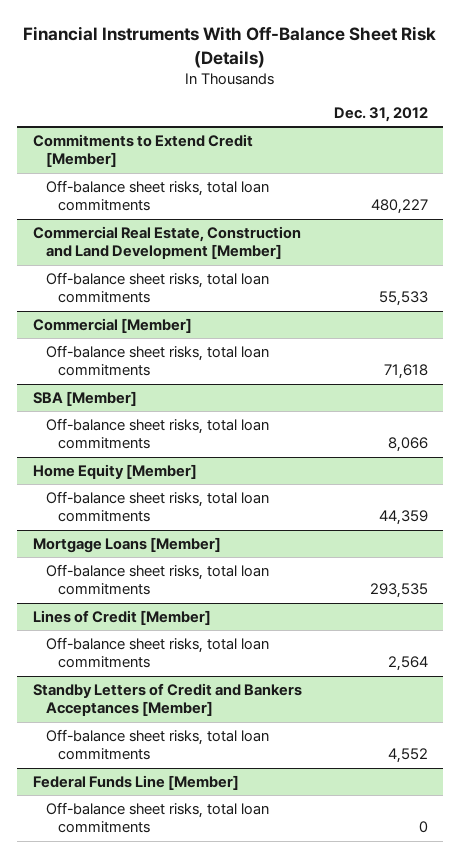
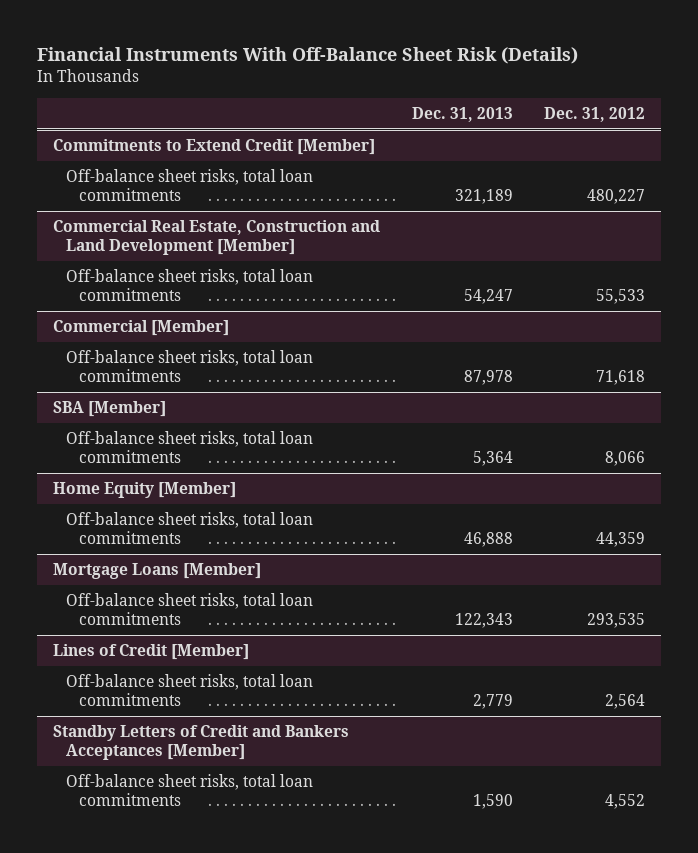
- | Dec. 31, 2012
+ | Dec. 31, 2013 | Dec. 31, 2012
- Federal Funds Line [Member]
- Off-balance sheet risks, total loan commitments | 0

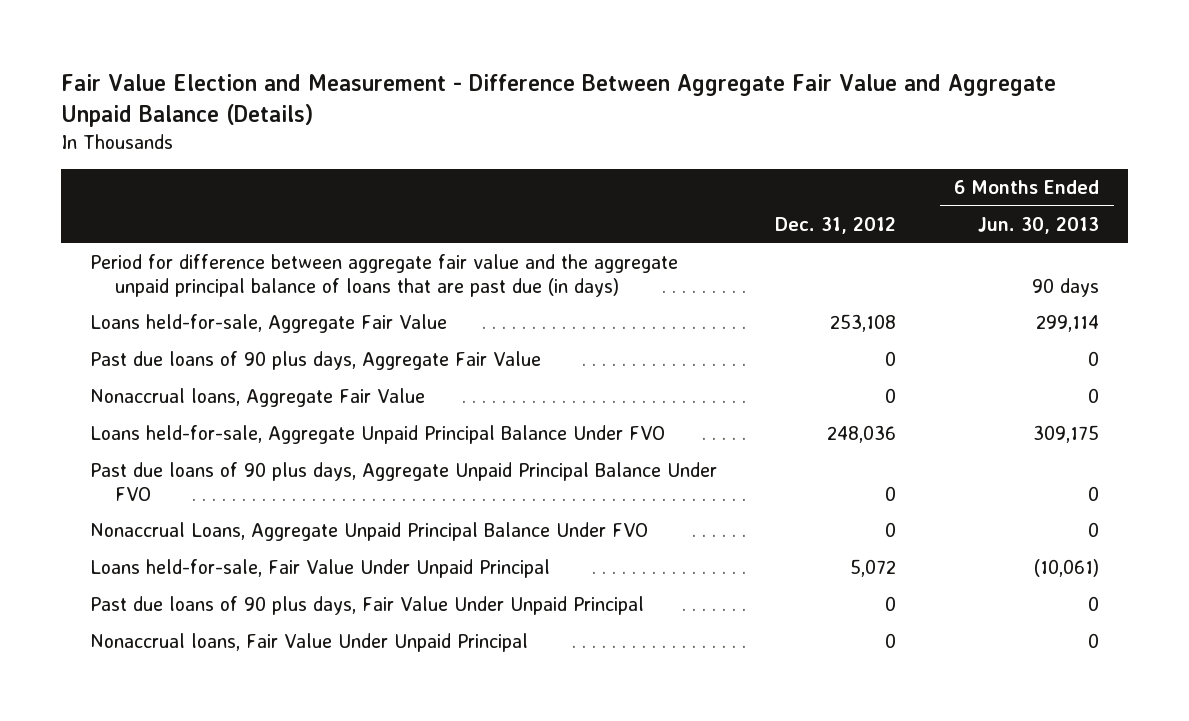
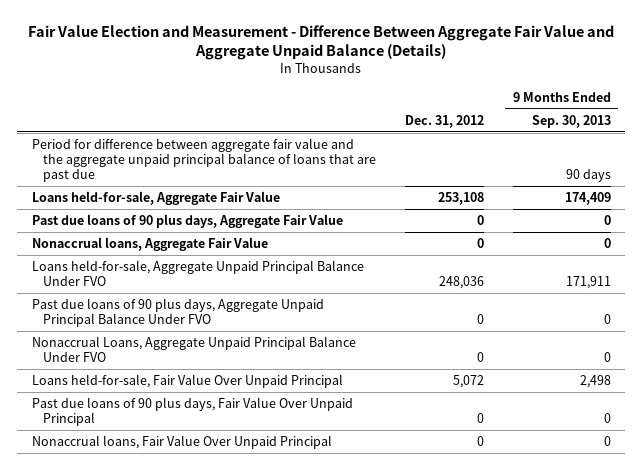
- | Dec. 31, 2012 | 6 Months Ended Jun. 30, 2013
+ | Dec. 31, 2012 | 9 Months Ended Sep. 30, 2013
- Period for difference between aggregate fair value and the aggregate unpaid principal balance of loans that are past due (in days) | | 90 days
+ Period for difference between aggregate fair value and the aggregate unpaid principal balance of loans that are past due | | 90 days
- Loans held-for-sale, Fair Value Under Unpaid Principal | 5,072 | (10,061)
- Past due loans of 90 plus days, Fair Value Under Unpaid Principal | 0 | 0
- Nonaccrual loans, Fair Value Under Unpaid Principal | 0 | 0
+ Loans held-for-sale, Fair Value Over Unpaid Principal | 5,072 | 2,498
+ Past due loans of 90 plus days, Fair Value Over Unpaid Principal | 0 | 0
+ Nonaccrual loans, Fair Value Over Unpaid Principal | 0 | 0

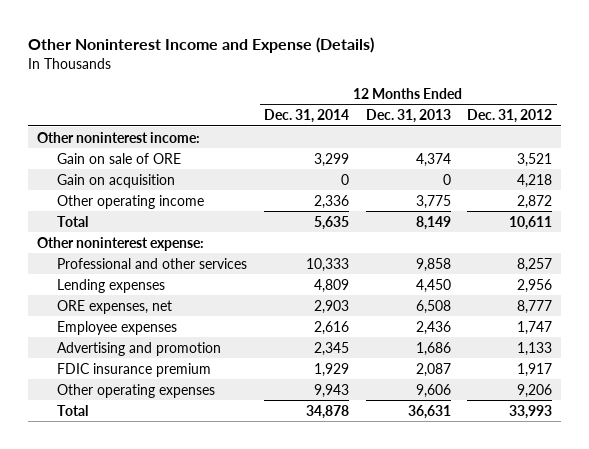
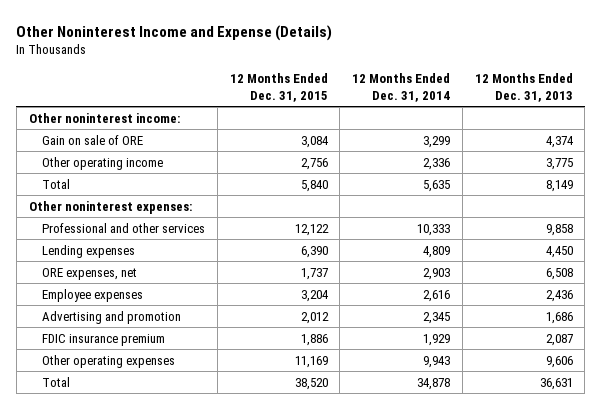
- | 12 Months Ended Dec. 31, 2014 | 12 Months Ended Dec. 31, 2013 | 12 Months Ended Dec. 31, 2012
+ | 12 Months Ended Dec. 31, 2015 | 12 Months Ended Dec. 31, 2014 | 12 Months Ended Dec. 31, 2013
- Gain on acquisition | 0 | 0 | 4,218
- Other noninterest expense:
+ Other noninterest expenses:

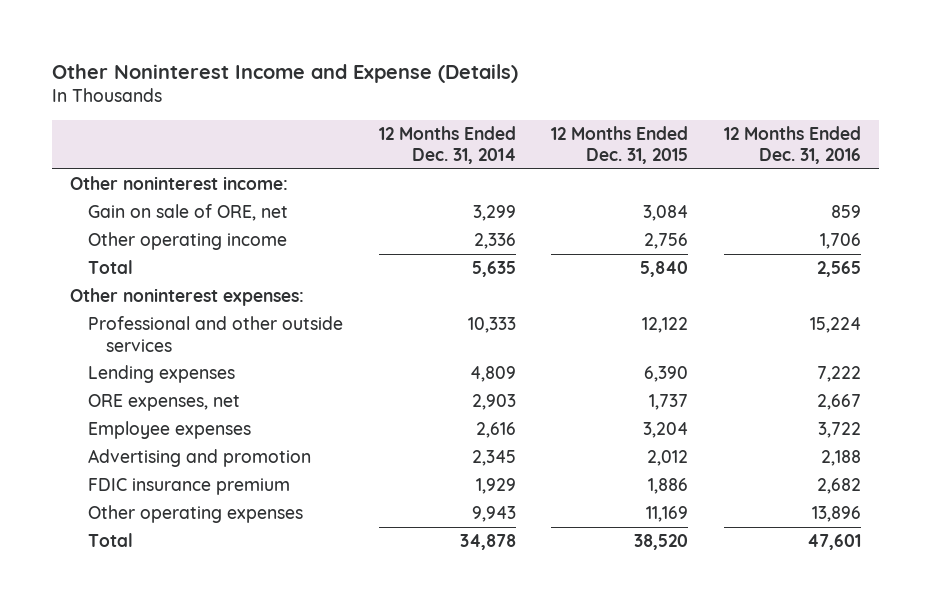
- | 12 Months Ended Dec. 31, 2015 | 12 Months Ended Dec. 31, 2014 | 12 Months Ended Dec. 31, 2013
+ | 12 Months Ended Dec. 31, 2014 | 12 Months Ended Dec. 31, 2015 | 12 Months Ended Dec. 31, 2016
- Gain on sale of ORE | 3,084 | 3,299 | 4,374
+ Gain on sale of ORE, net | 3,299 | 3,084 | 859
- Professional and other services | 12,122 | 10,333 | 9,858
+ Professional and other outside services | 10,333 | 12,122 | 15,224

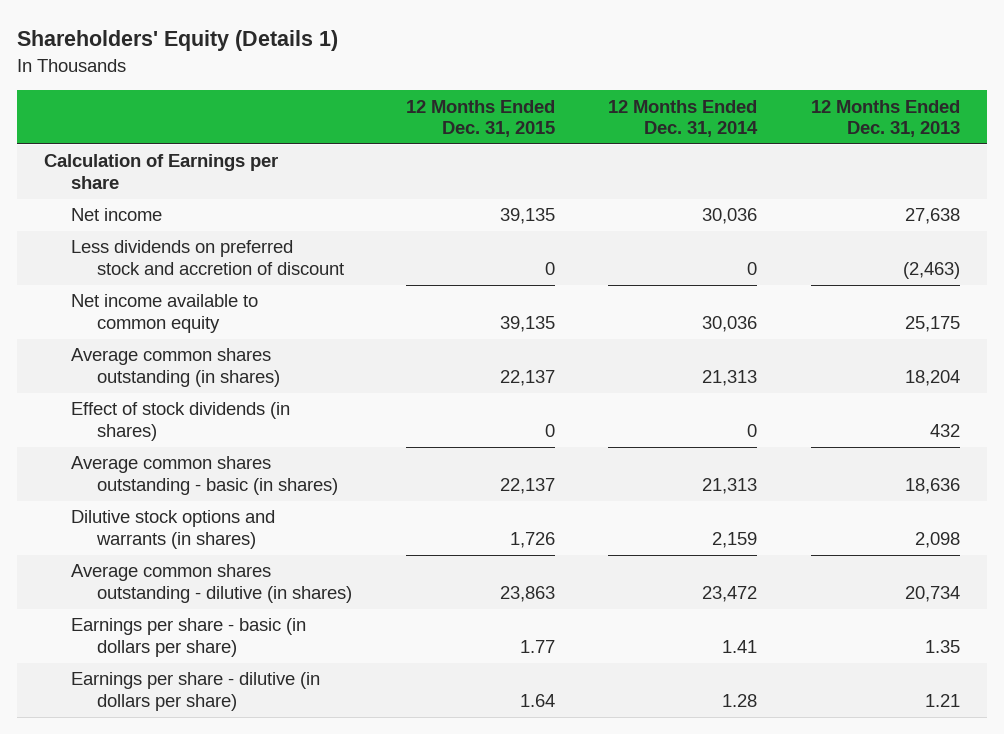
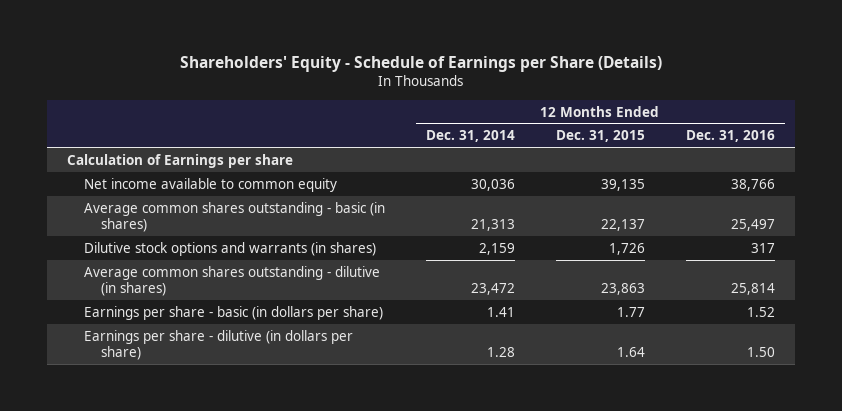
- Shareholders' Equity (Details 1)
+ Shareholders' Equity - Schedule of Earnings per Share (Details)
- | 12 Months Ended Dec. 31, 2015 | 12 Months Ended Dec. 31, 2014 | 12 Months Ended Dec. 31, 2013
+ | 12 Months Ended Dec. 31, 2014 | 12 Months Ended Dec. 31, 2015 | 12 Months Ended Dec. 31, 2016
- Net income | 39,135 | 30,036 | 27,638
- Less dividends on preferred stock and accretion of discount | 0 | 0 | (2,463)
- Average common shares outstanding (in shares) | 22,137 | 21,313 | 18,204
- Effect of stock dividends (in shares) | 0 | 0 | 432

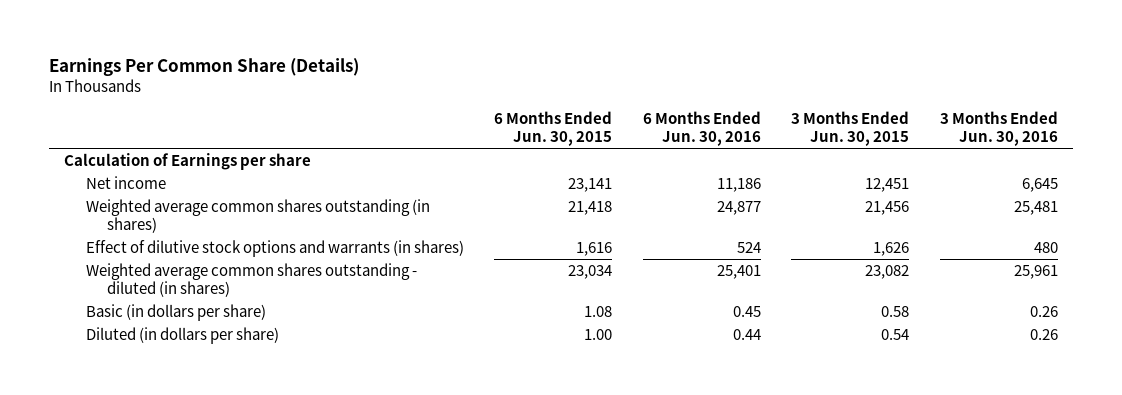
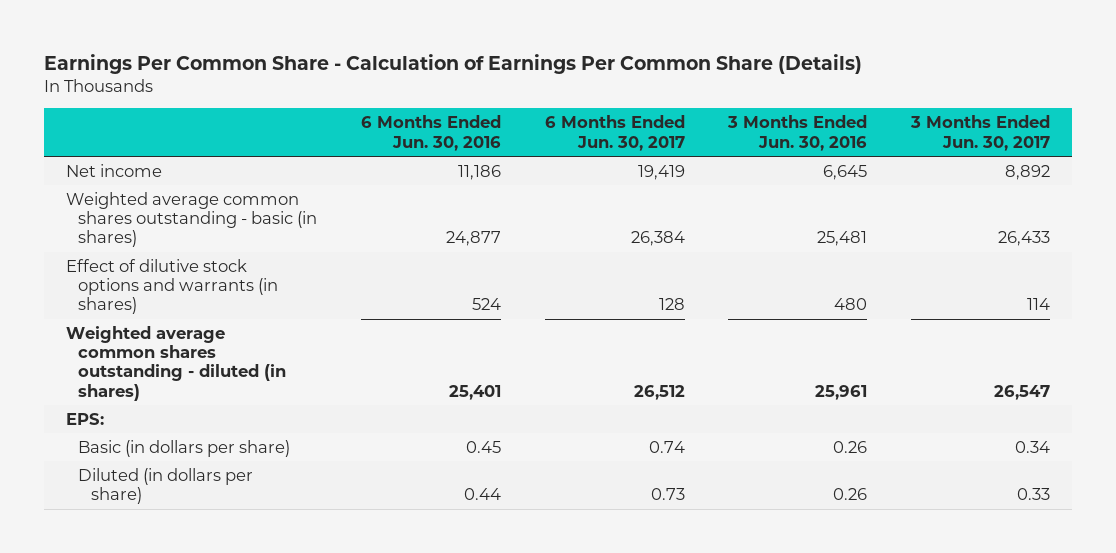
- Earnings Per Common Share (Details)
+ Earnings Per Common Share - Calculation of Earnings Per Common Share (Details)
- | 6 Months Ended Jun. 30, 2015 | 6 Months Ended Jun. 30, 2016 | 3 Months Ended Jun. 30, 2015 | 3 Months Ended Jun. 30, 2016
+ | 6 Months Ended Jun. 30, 2016 | 6 Months Ended Jun. 30, 2017 | 3 Months Ended Jun. 30, 2016 | 3 Months Ended Jun. 30, 2017
- Calculation of Earnings per share
- Weighted average common shares outstanding (in shares) | 21,418 | 24,877 | 21,456 | 25,481
+ Weighted average common shares outstanding - basic (in shares) | 24,877 | 26,384 | 25,481 | 26,433
+ EPS:

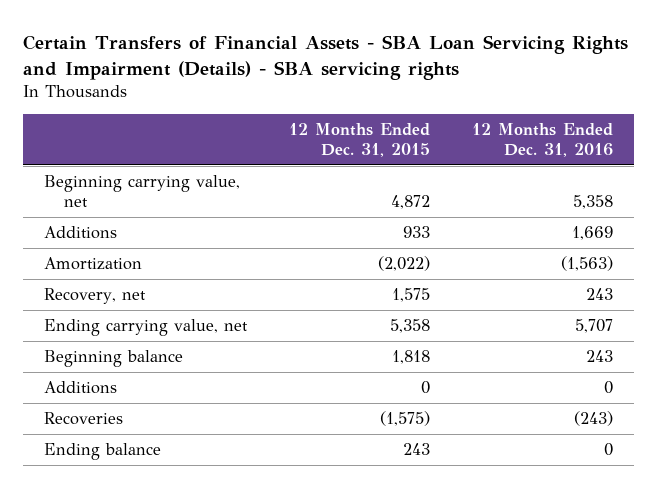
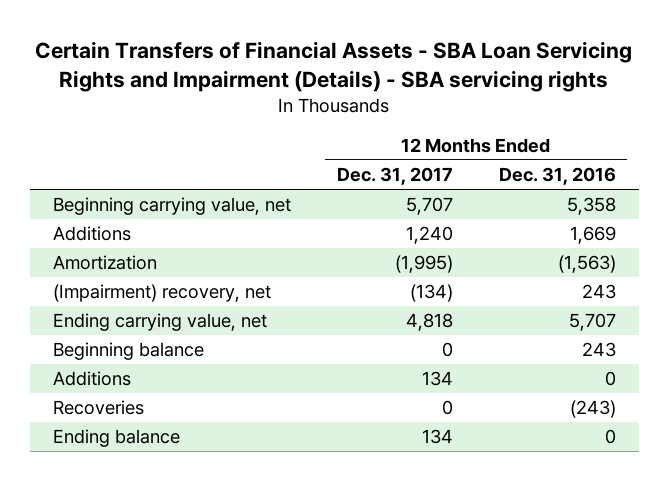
- | 12 Months Ended Dec. 31, 2015 | 12 Months Ended Dec. 31, 2016
+ | 12 Months Ended Dec. 31, 2017 | 12 Months Ended Dec. 31, 2016
- Recovery, net | 1,575 | 243
+ (Impairment) recovery, net | (134) | 243

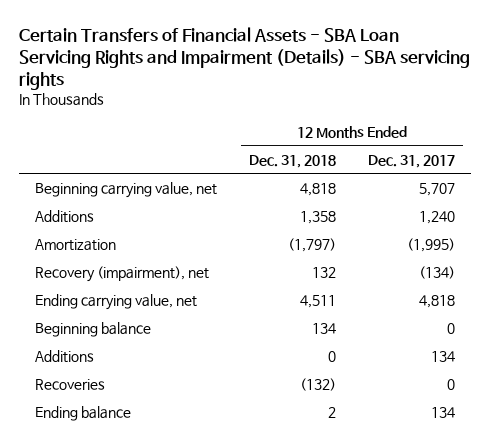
- | 12 Months Ended Dec. 31, 2017 | 12 Months Ended Dec. 31, 2016
+ | 12 Months Ended Dec. 31, 2018 | 12 Months Ended Dec. 31, 2017
- (Impairment) recovery, net | (134) | 243
+ Recovery (impairment), net | 132 | (134)

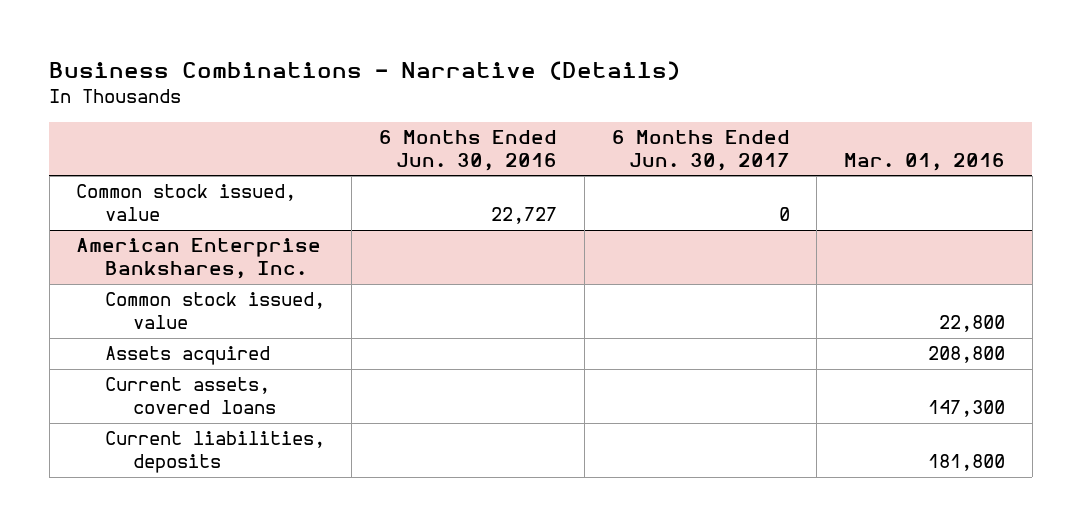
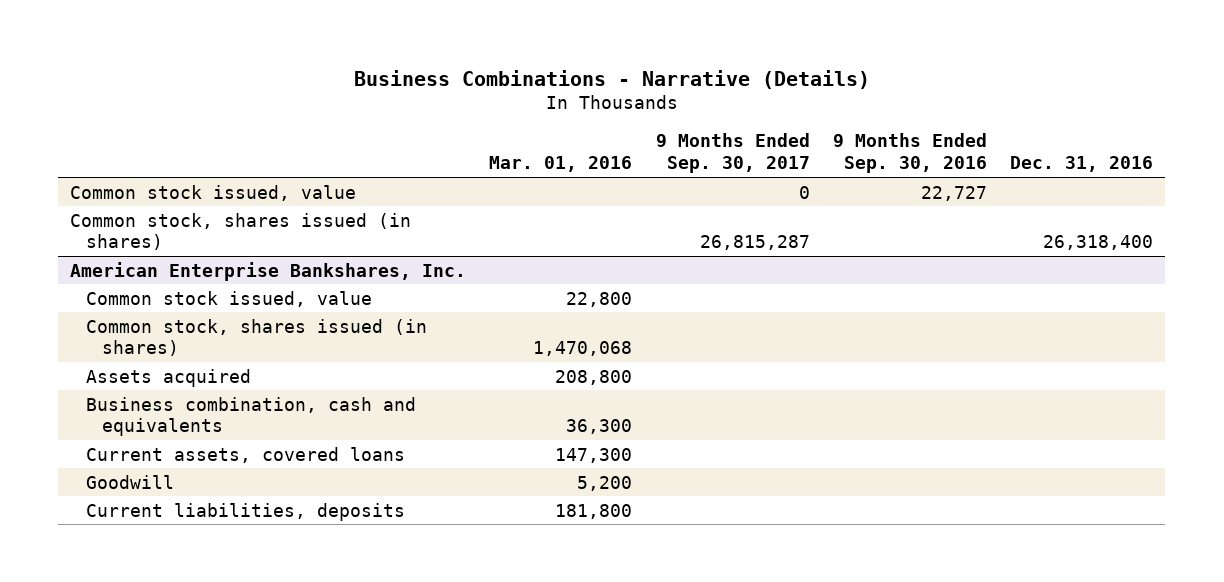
- | 6 Months Ended Jun. 30, 2016 | 6 Months Ended Jun. 30, 2017 | Mar. 01, 2016
+ | Mar. 01, 2016 | 9 Months Ended Sep. 30, 2017 | 9 Months Ended Sep. 30, 2016 | Dec. 31, 2016
+ Common stock, shares issued (in shares) | | 26,815,287 | | 26,318,400
@ American Enterprise Bankshares, Inc.
+ Common stock, shares issued (in shares) | 1,470,068 | | |
+ Business combination, cash and equivalents | 36,300 | | |
+ Goodwill | 5,200 | | |

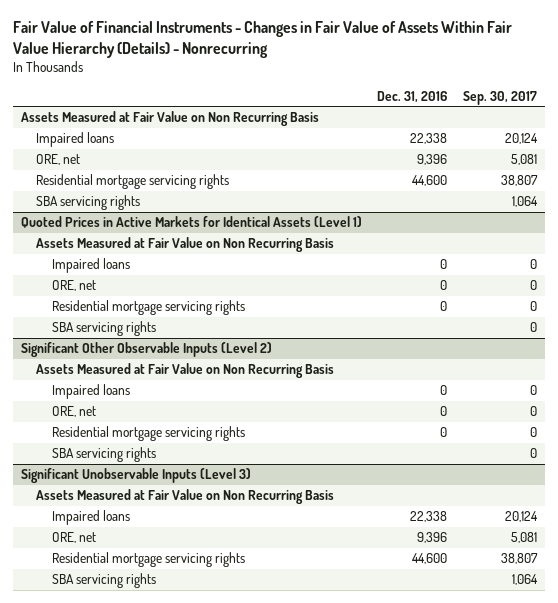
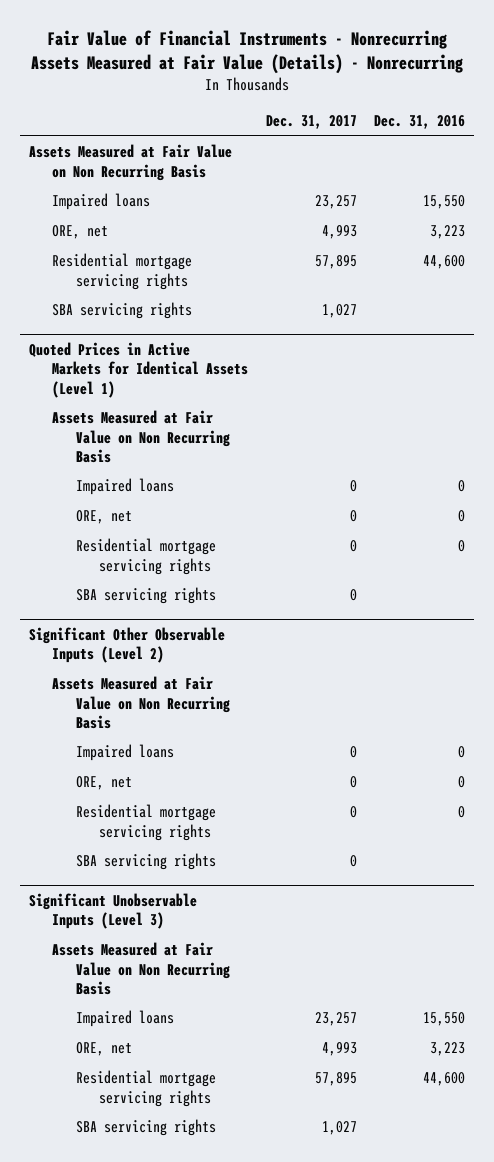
- Fair Value of Financial Instruments - Changes in Fair Value of Assets Within Fair Value Hierarchy (Details) - Nonrecurring
+ Fair Value of Financial Instruments - Nonrecurring Assets Measured at Fair Value (Details) - Nonrecurring
- | Dec. 31, 2016 | Sep. 30, 2017
+ | Dec. 31, 2017 | Dec. 31, 2016
- Impaired loans | 22,338 | 20,124
- ORE, net | 9,396 | 5,081
+ Impaired loans | 23,257 | 15,550
+ ORE, net | 4,993 | 3,223
@ Significant Unobservable Inputs (Level 3)
- Impaired loans | 22,338 | 20,124
- ORE, net | 9,396 | 5,081
+ Impaired loans | 23,257 | 15,550
+ ORE, net | 4,993 | 3,223

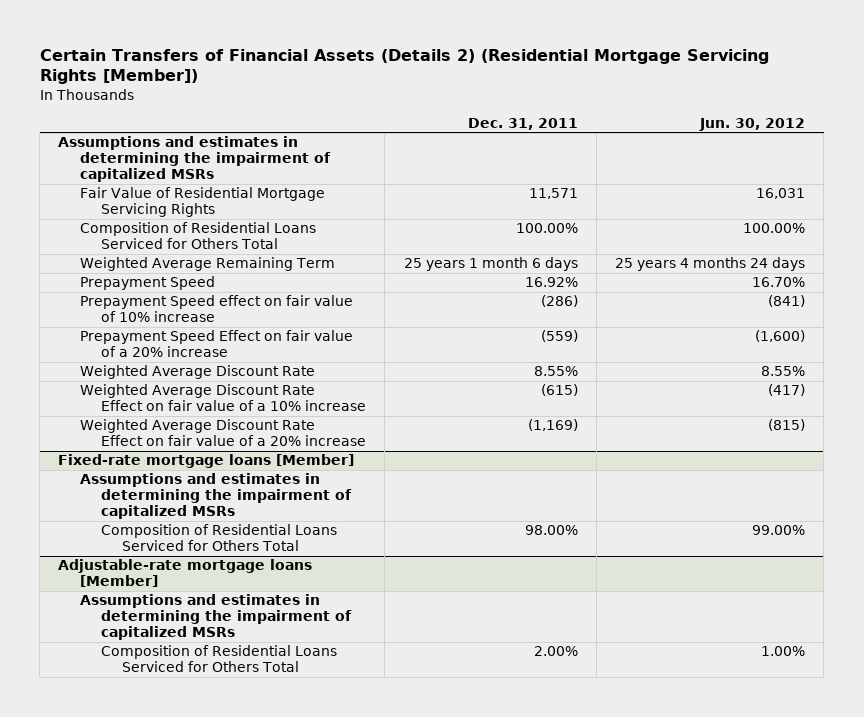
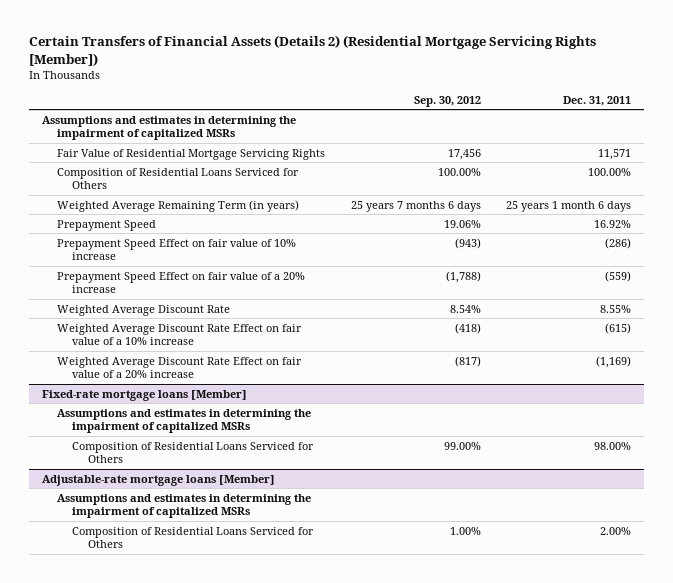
- | Dec. 31, 2011 | Jun. 30, 2012
+ | Sep. 30, 2012 | Dec. 31, 2011
- Composition of Residential Loans Serviced for Others Total | 100.00% | 100.00%
- Weighted Average Remaining Term | 25 years 1 month 6 days | 25 years 4 months 24 days
+ Composition of Residential Loans Serviced for Others | 100.00% | 100.00%
+ Weighted Average Remaining Term (in years) | 25 years 7 months 6 days | 25 years 1 month 6 days
- Prepayment Speed effect on fair value of 10% increase | (286) | (841)
+ Prepayment Speed Effect on fair value of 10% increase | (943) | (286)
@ Fixed-rate mortgage loans [Member]
- Composition of Residential Loans Serviced for Others Total | 98.00% | 99.00%
+ Composition of Residential Loans Serviced for Others | 99.00% | 98.00%
@ Adjustable-rate mortgage loans [Member]
- Composition of Residential Loans Serviced for Others Total | 2.00% | 1.00%
+ Composition of Residential Loans Serviced for Others | 1.00% | 2.00%

